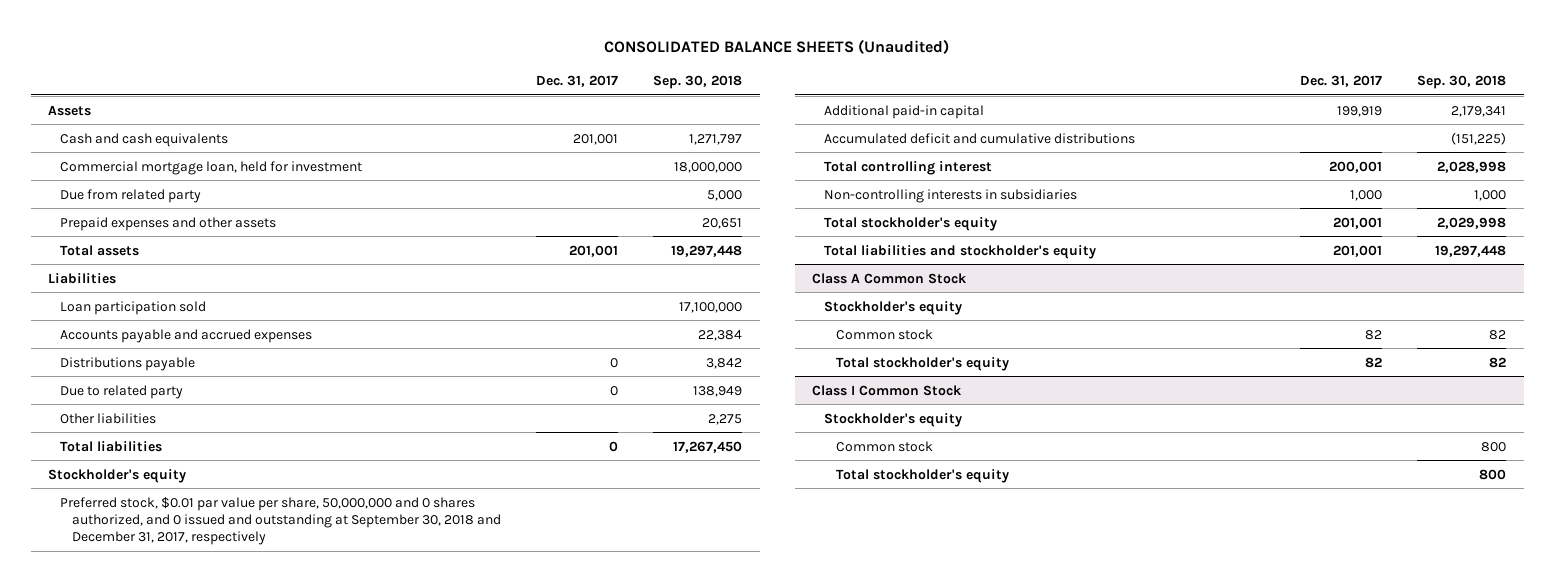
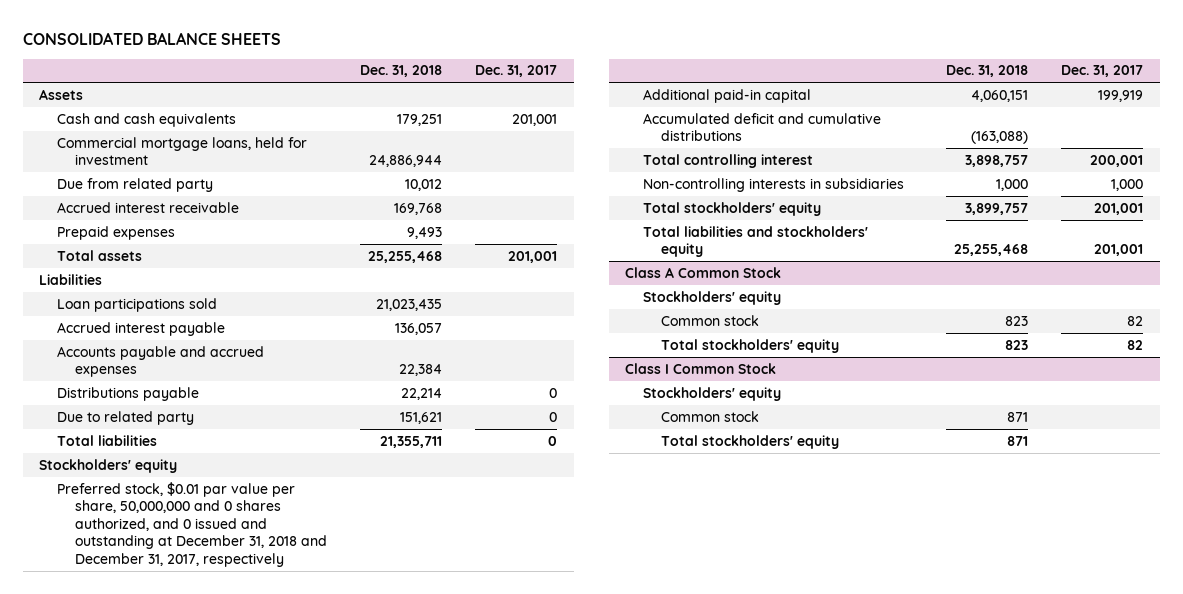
- CONSOLIDATED BALANCE SHEETS (Unaudited)
+ CONSOLIDATED BALANCE SHEETS
- | Dec. 31, 2017 | Sep. 30, 2018
+ | Dec. 31, 2018 | Dec. 31, 2017
- Commercial mortgage loan, held for investment | | 18,000,000
+ Commercial mortgage loans, held for investment | 24,886,944 |
- Prepaid expenses and other assets | | 20,651
+ Accrued interest receivable | 169,768 |
+ Prepaid expenses | 9,493 |
- Loan participation sold | | 17,100,000
+ Loan participations sold | 21,023,435 |
+ Accrued interest payable | 136,057 |
- Other liabilities | | 2,275
- Stockholder's equity
- Preferred stock, $0.01 par value per share, 50,000,000 and 0 shares authorized, and 0 issued and outstanding at September 30, 2018 and December 31, 2017, respectively
+ Stockholders' equity
+ Preferred stock, $0.01 par value per share, 50,000,000 and 0 shares authorized, and 0 issued and outstanding at December 31, 2018 and December 31, 2017, respectively
- Total stockholder's equity | 201,001 | 2,029,998
- Total liabilities and stockholder's equity | 201,001 | 19,297,448
+ Total stockholders' equity | 3,899,757 | 201,001
+ Total liabilities and stockholders' equity | 25,255,468 | 201,001
@ Class A Common Stock
- Stockholder's equity
+ Stockholders' equity
- Total stockholder's equity | 82 | 82
+ Total stockholders' equity | 823 | 82
@ Class I Common Stock
- Stockholder's equity
+ Stockholders' equity
- Total stockholder's equity | | 800
+ Total stockholders' equity | 871 |

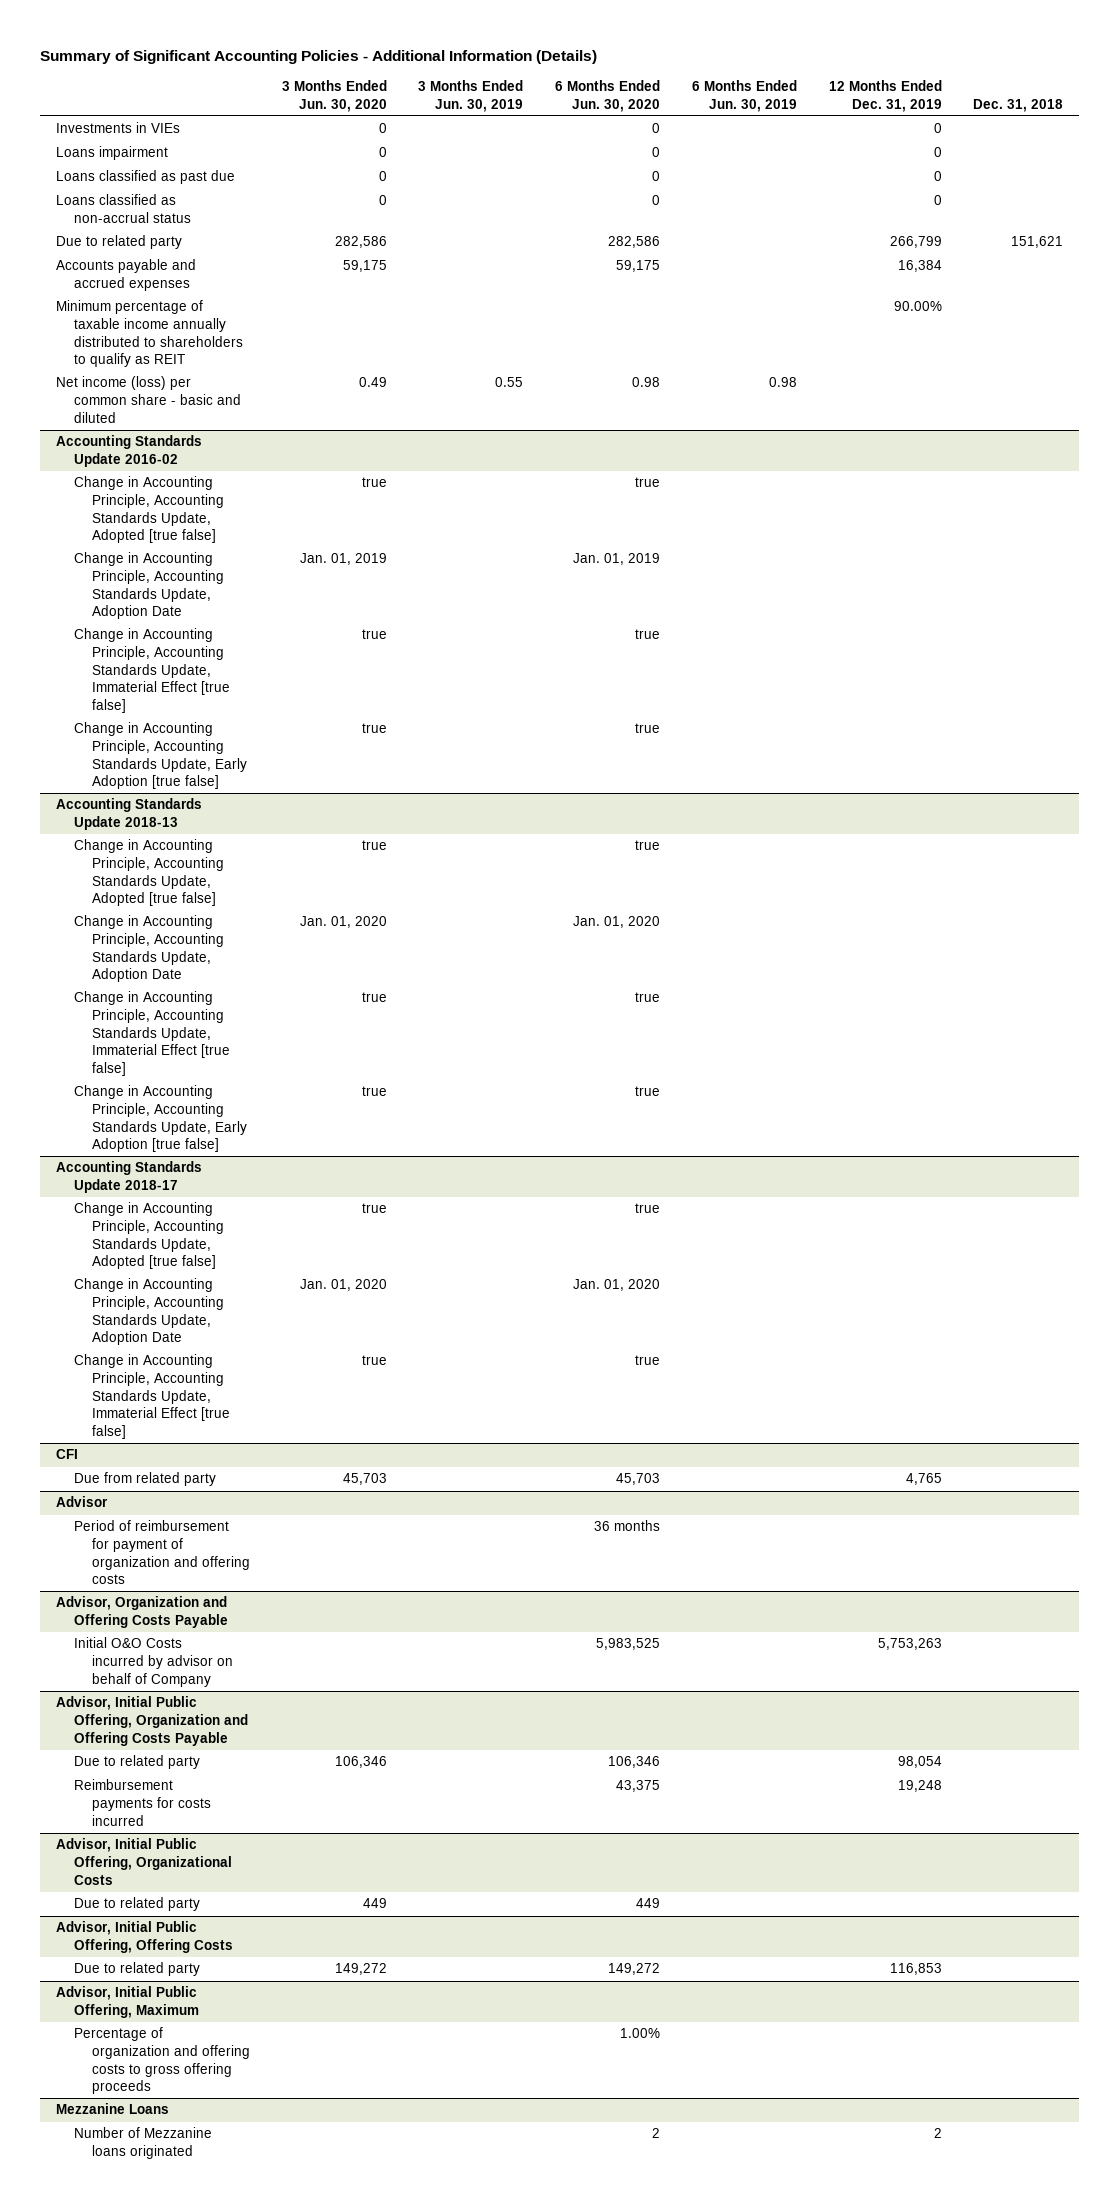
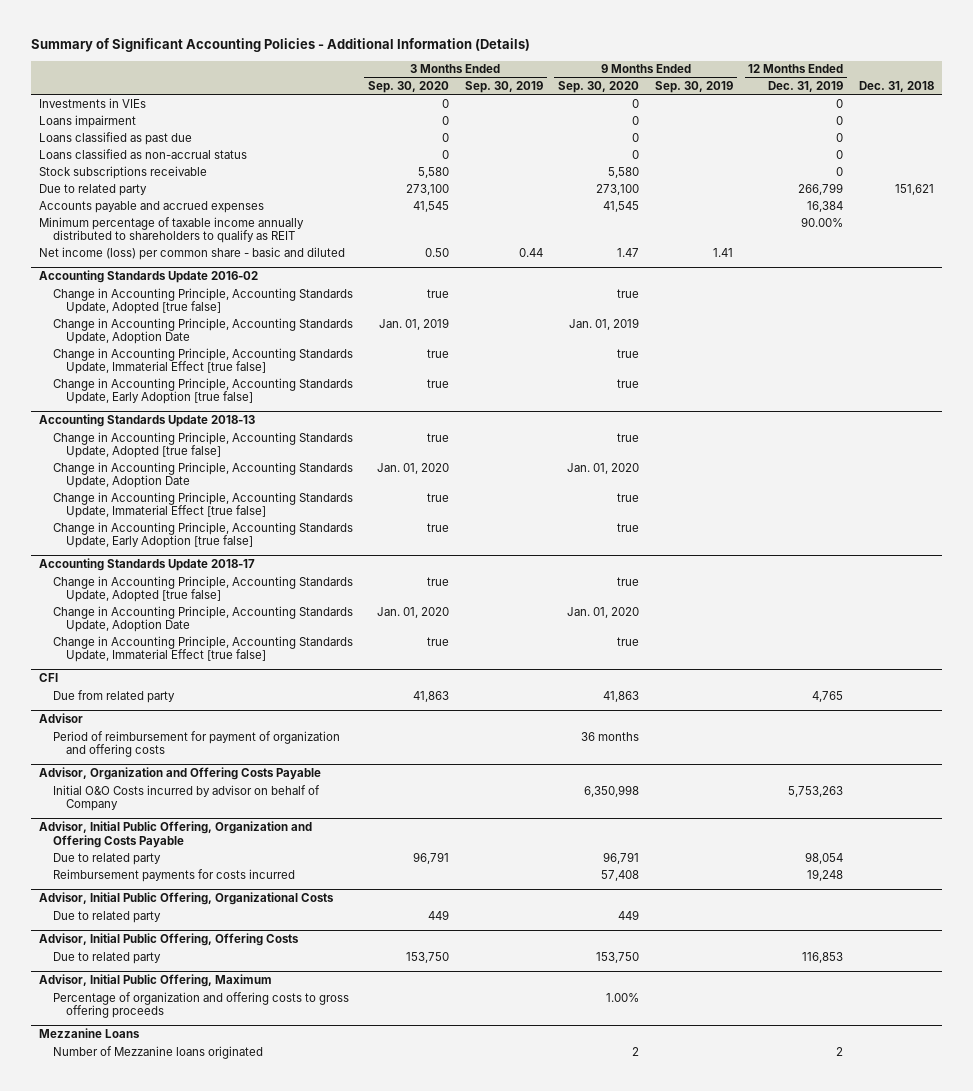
- | 3 Months Ended Jun. 30, 2020 | 3 Months Ended Jun. 30, 2019 | 6 Months Ended Jun. 30, 2020 | 6 Months Ended Jun. 30, 2019 | 12 Months Ended Dec. 31, 2019 | Dec. 31, 2018
+ | 3 Months Ended Sep. 30, 2020 | 3 Months Ended Sep. 30, 2019 | 9 Months Ended Sep. 30, 2020 | 9 Months Ended Sep. 30, 2019 | 12 Months Ended Dec. 31, 2019 | Dec. 31, 2018
+ Stock subscriptions receivable | 5,580 | | 5,580 | | 0 |

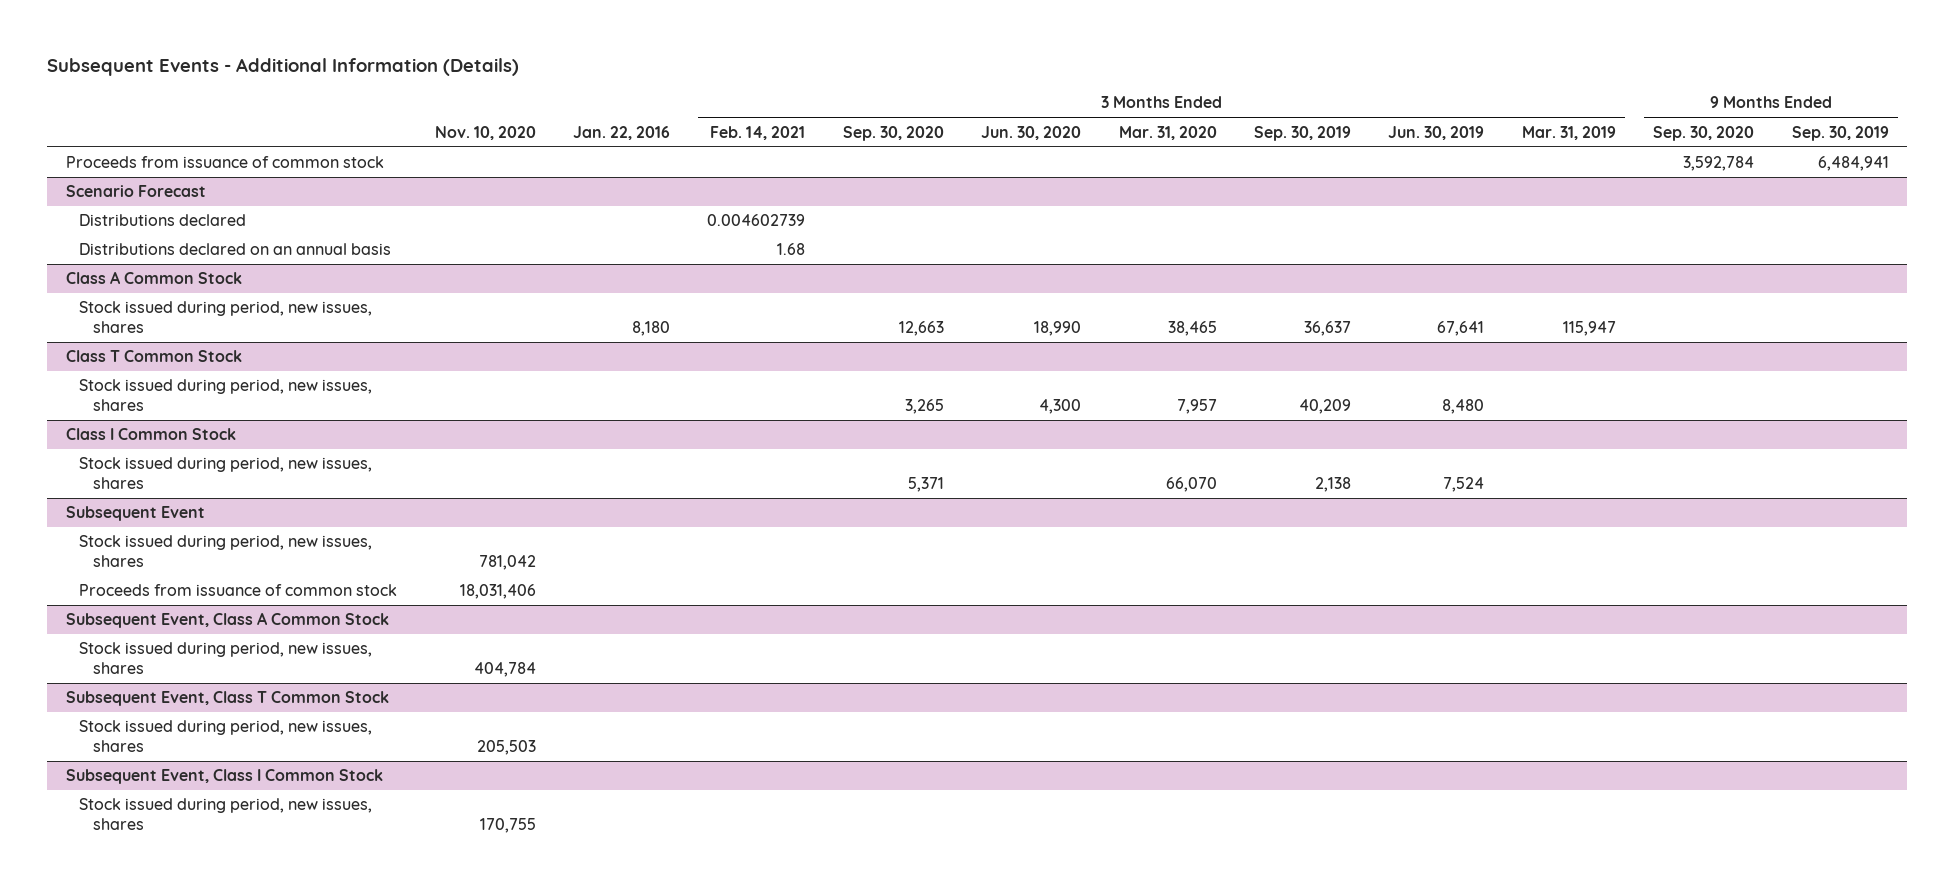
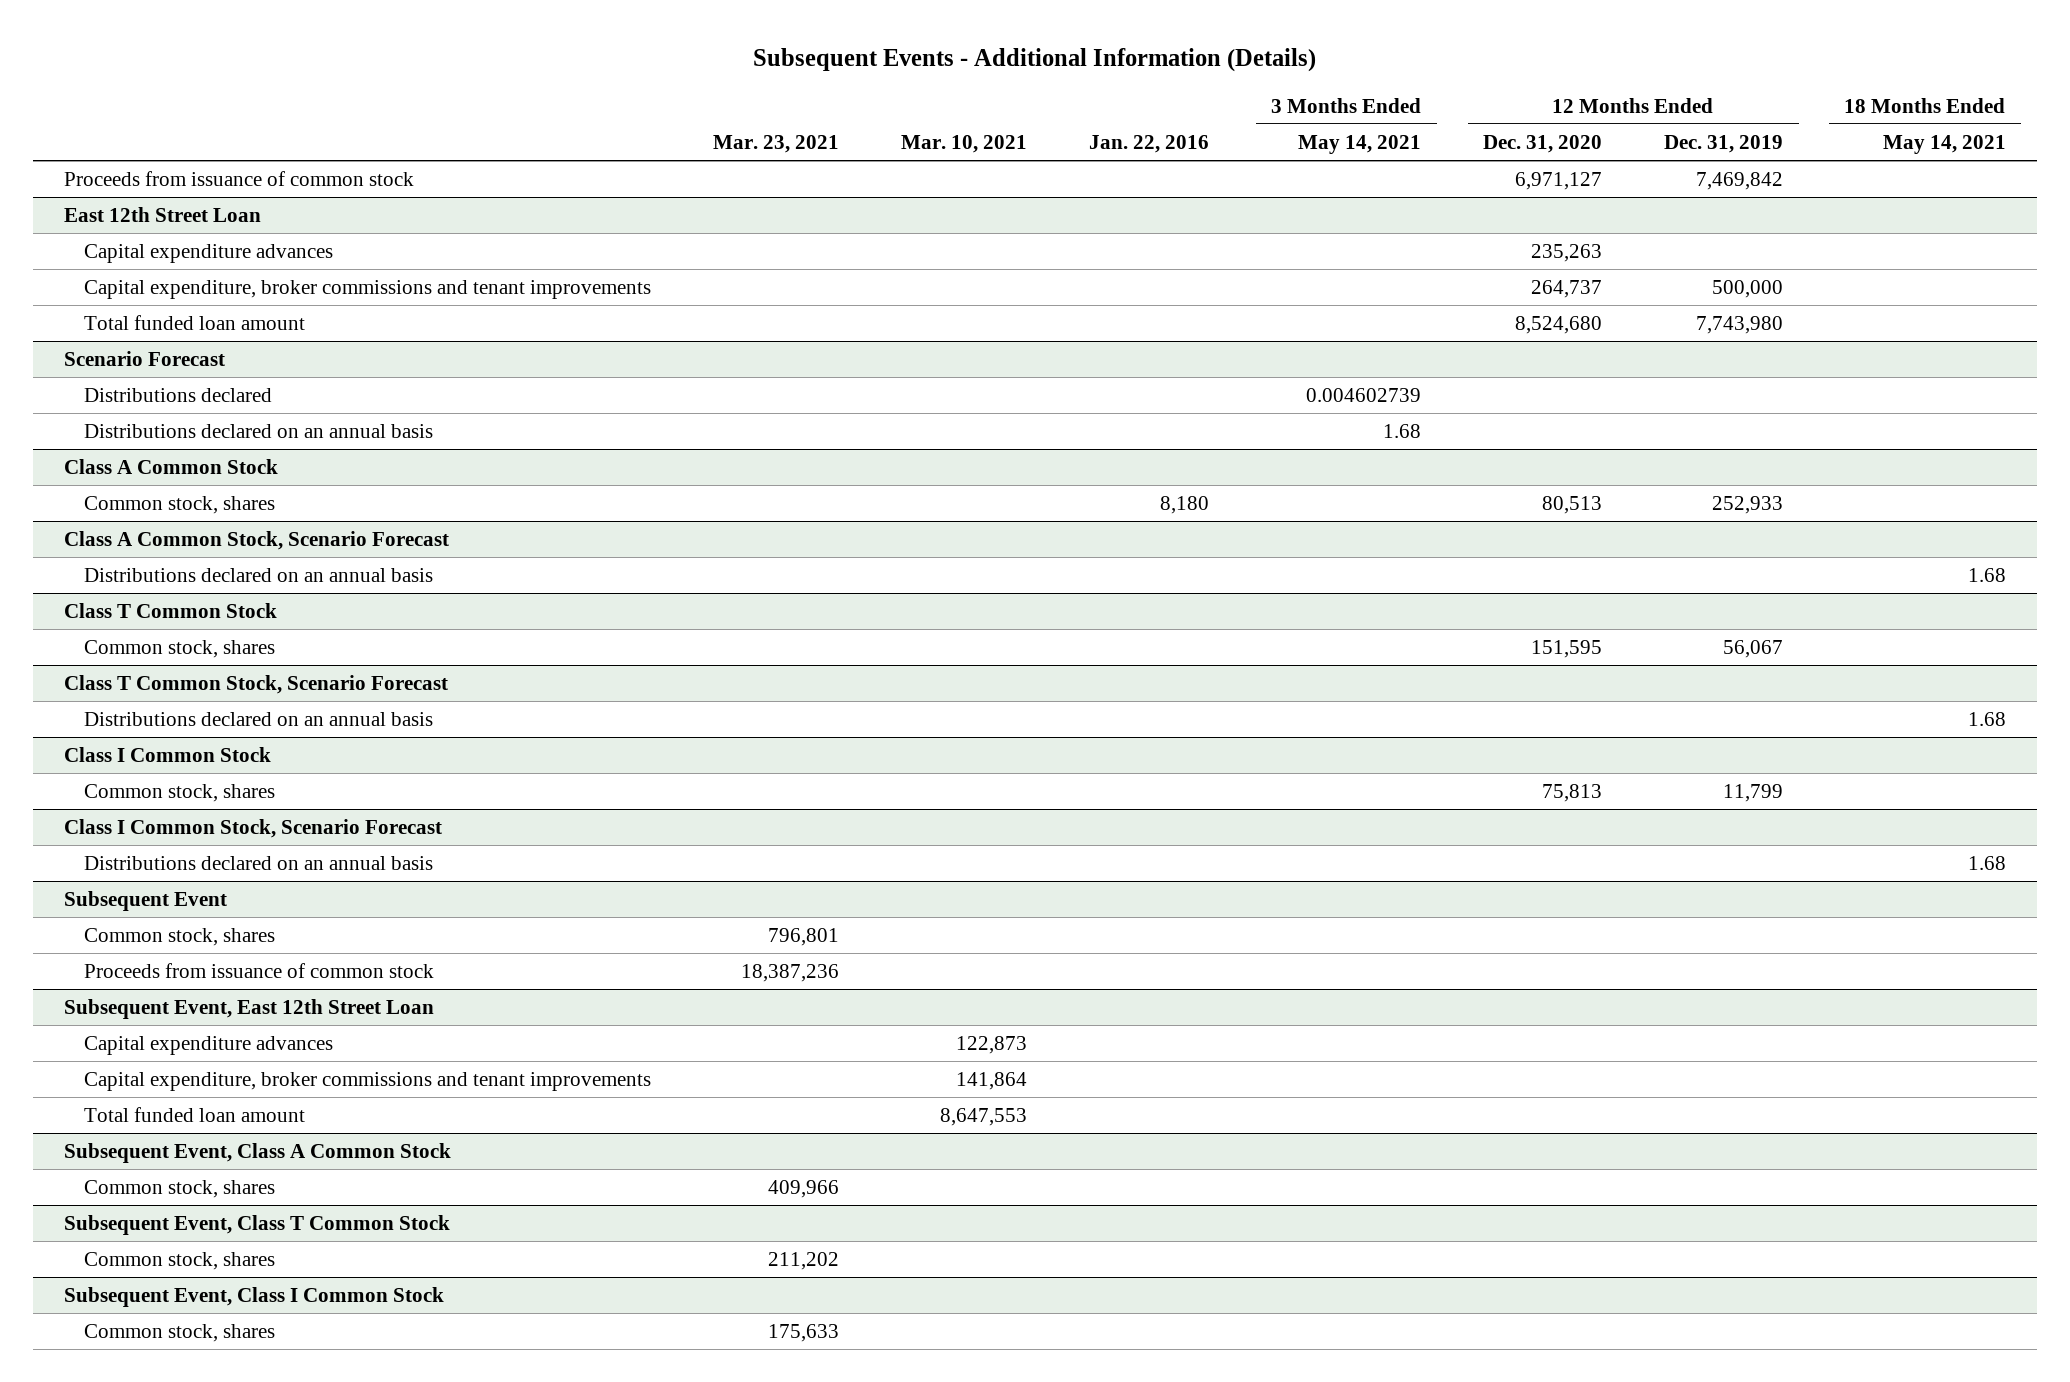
- | Nov. 10, 2020 | Jan. 22, 2016 | 3 Months Ended Feb. 14, 2021 | 3 Months Ended Sep. 30, 2020 | 3 Months Ended Jun. 30, 2020 | 3 Months Ended Mar. 31, 2020 | 3 Months Ended Sep. 30, 2019 | 3 Months Ended Jun. 30, 2019 | 3 Months Ended Mar. 31, 2019 | 9 Months Ended Sep. 30, 2020 | 9 Months Ended Sep. 30, 2019
+ | Mar. 23, 2021 | Mar. 10, 2021 | Jan. 22, 2016 | 3 Months Ended May 14, 2021 | 12 Months Ended Dec. 31, 2020 | 12 Months Ended Dec. 31, 2019 | 18 Months Ended May 14, 2021
+ East 12th Street Loan
+ Capital expenditure advances | | | | | 235,263 | |
+ Capital expenditure, broker commissions and tenant improvements | | | | | 264,737 | 500,000 |
+ Total funded loan amount | | | | | 8,524,680 | 7,743,980 |
@ Class A Common Stock
- Stock issued during period, new issues, shares | | 8,180 | | 12,663 | 18,990 | 38,465 | 36,637 | 67,641 | 115,947 | |
+ Common stock, shares | | | 8,180 | | 80,513 | 252,933 |
+ Class A Common Stock, Scenario Forecast
+ Distributions declared on an annual basis | | | | | | | 1.68
@ Class T Common Stock
- Stock issued during period, new issues, shares | | | | 3,265 | 4,300 | 7,957 | 40,209 | 8,480 | | |
+ Common stock, shares | | | | | 151,595 | 56,067 |
+ Class T Common Stock, Scenario Forecast
+ Distributions declared on an annual basis | | | | | | | 1.68
@ Class I Common Stock
- Stock issued during period, new issues, shares | | | | 5,371 | | 66,070 | 2,138 | 7,524 | | |
+ Common stock, shares | | | | | 75,813 | 11,799 |
+ Class I Common Stock, Scenario Forecast
+ Distributions declared on an annual basis | | | | | | | 1.68
@ Subsequent Event
- Stock issued during period, new issues, shares | 781,042 | | | | | | | | | |
+ Common stock, shares | 796,801 | | | | | |
+ Subsequent Event, East 12th Street Loan
+ Capital expenditure advances | | 122,873 | | | | |
+ Capital expenditure, broker commissions and tenant improvements | | 141,864 | | | | |
+ Total funded loan amount | | 8,647,553 | | | | |
@ Subsequent Event, Class A Common Stock
- Stock issued during period, new issues, shares | 404,784 | | | | | | | | | |
+ Common stock, shares | 409,966 | | | | | |
@ Subsequent Event, Class T Common Stock
- Stock issued during period, new issues, shares | 205,503 | | | | | | | | | |
+ Common stock, shares | 211,202 | | | | | |
@ Subsequent Event, Class I Common Stock
- Stock issued during period, new issues, shares | 170,755 | | | | | | | | | |
+ Common stock, shares | 175,633 | | | | | |

